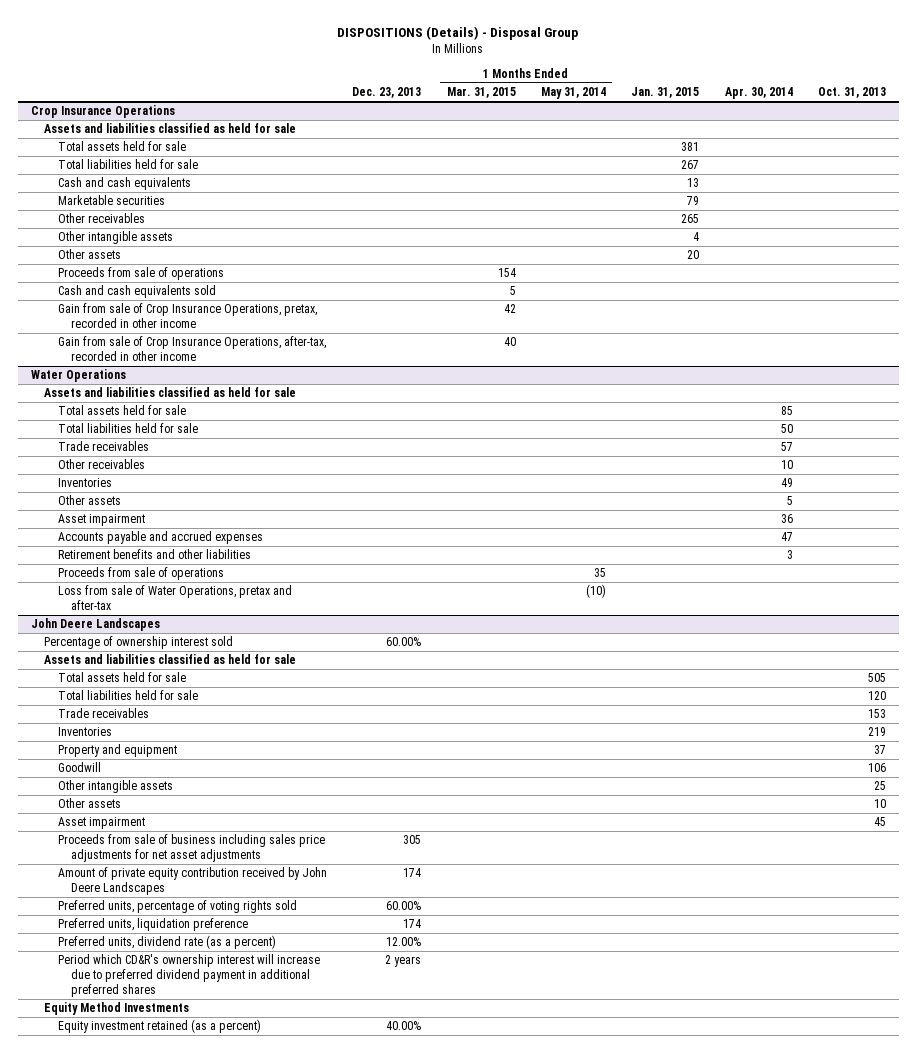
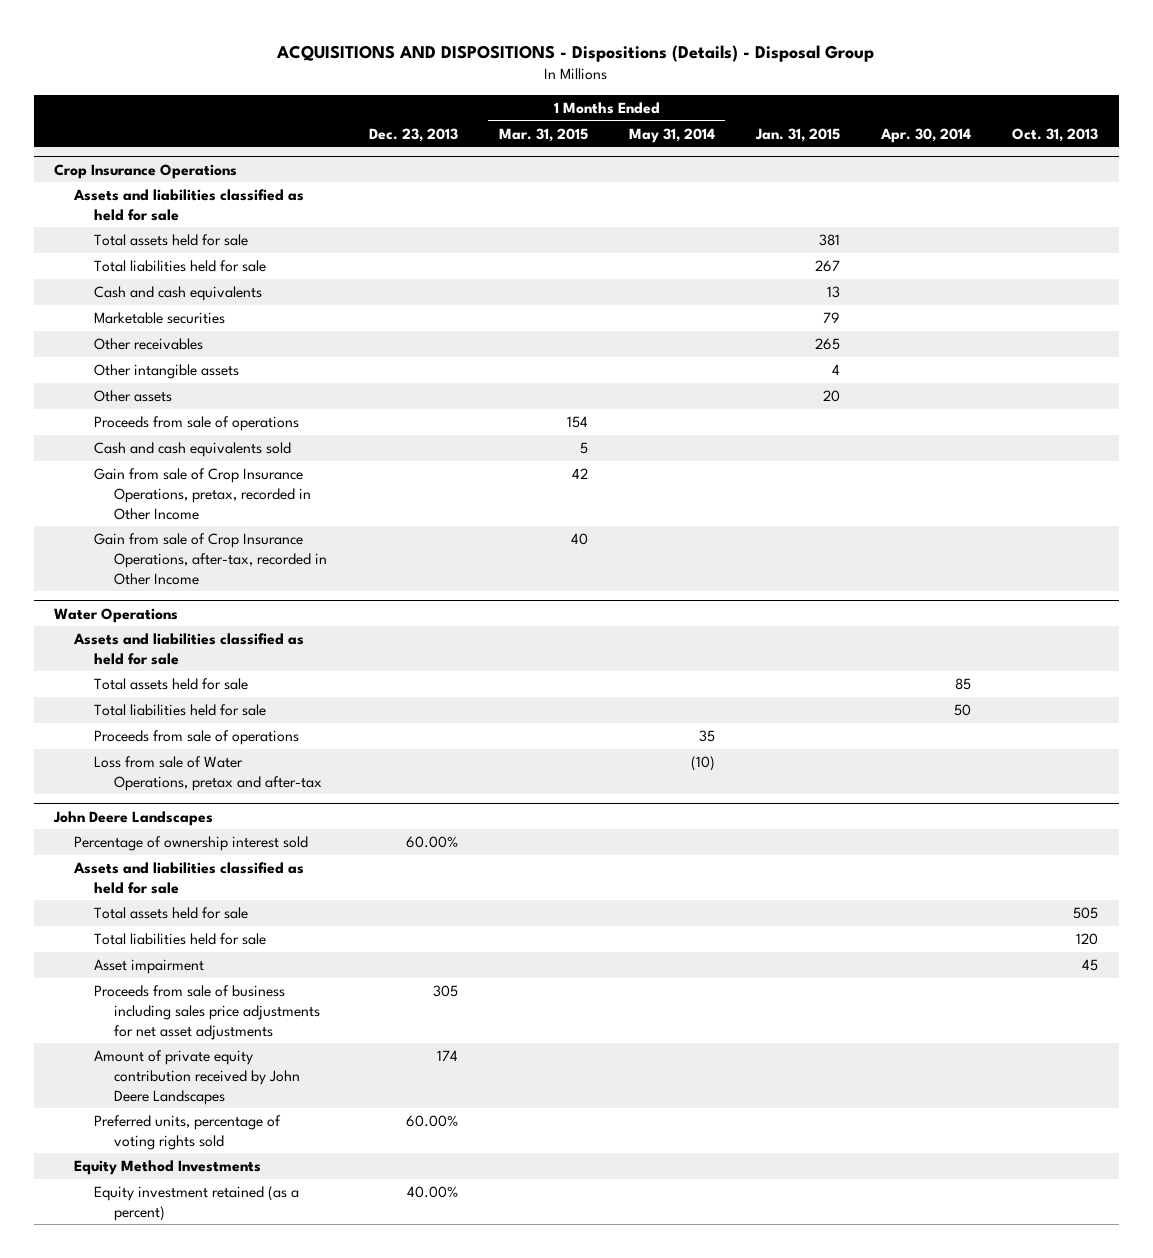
- DISPOSITIONS (Details) - Disposal Group
+ ACQUISITIONS AND DISPOSITIONS - Dispositions (Details) - Disposal Group
@ Crop Insurance Operations
- Gain from sale of Crop Insurance Operations, pretax, recorded in other income | | 42 | | | |
- Gain from sale of Crop Insurance Operations, after-tax, recorded in other income | | 40 | | | |
+ Gain from sale of Crop Insurance Operations, pretax, recorded in Other Income | | 42 | | | |
+ Gain from sale of Crop Insurance Operations, after-tax, recorded in Other Income | | 40 | | | |
@ Water Operations
- Trade receivables | | | | | 57 |
- Other receivables | | | | | 10 |
- Inventories | | | | | 49 |
- Other assets | | | | | 5 |
- Asset impairment | | | | | 36 |
- Accounts payable and accrued expenses | | | | | 47 |
- Retirement benefits and other liabilities | | | | | 3 |
@ John Deere Landscapes
- Trade receivables | | | | | | 153
- Inventories | | | | | | 219
- Property and equipment | | | | | | 37
- Goodwill | | | | | | 106
- Other intangible assets | | | | | | 25
- Other assets | | | | | | 10
- Preferred units, liquidation preference | 174 | | | | |
- Preferred units, dividend rate (as a percent) | 12.00% | | | | |
- Period which CD&R's ownership interest will increase due to preferred dividend payment in additional preferred shares | 2 years | | | | |

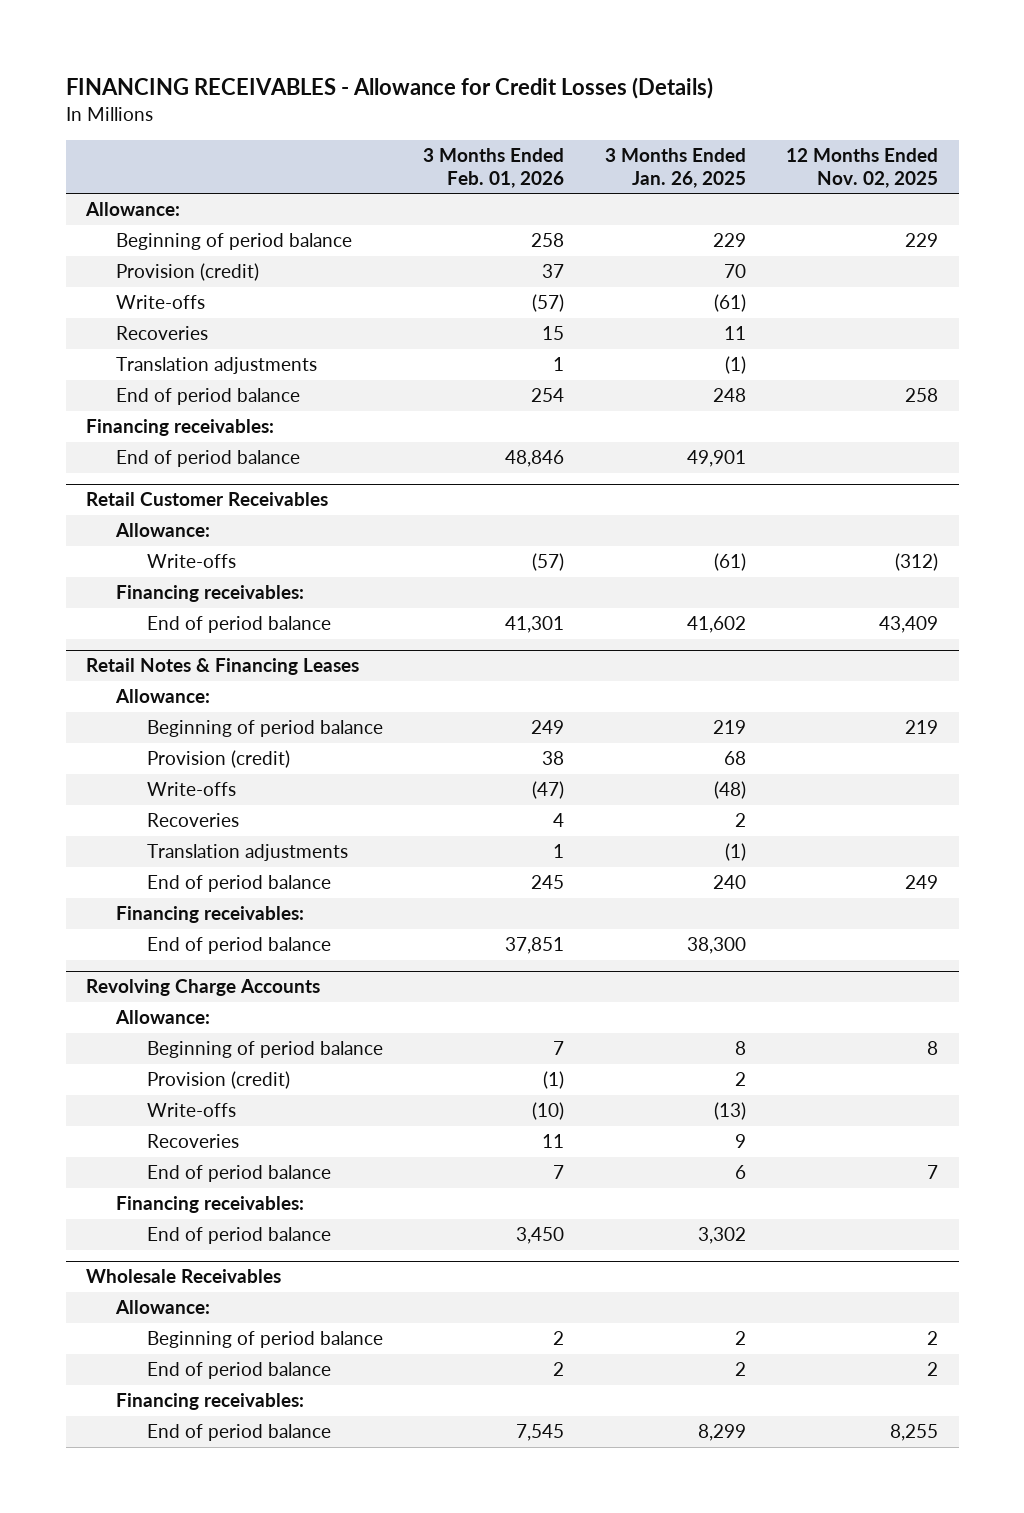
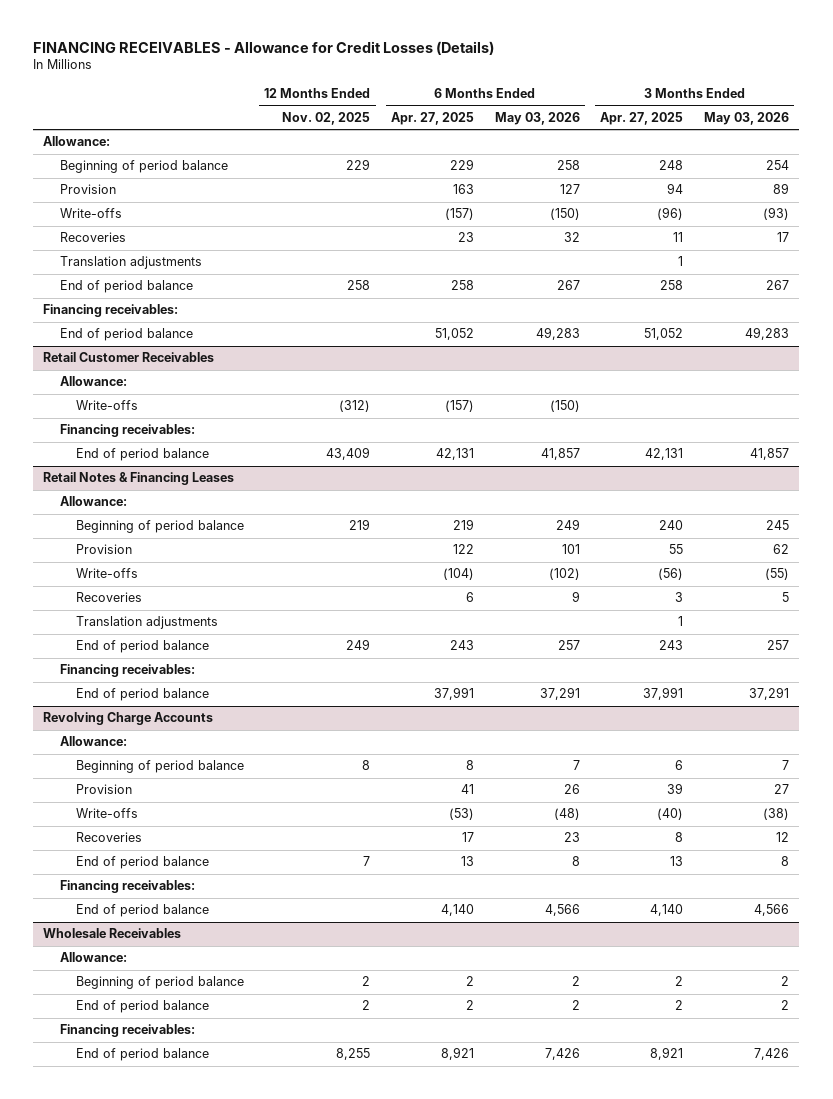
- | 3 Months Ended Feb. 01, 2026 | 3 Months Ended Jan. 26, 2025 | 12 Months Ended Nov. 02, 2025
+ | 12 Months Ended Nov. 02, 2025 | 6 Months Ended Apr. 27, 2025 | 6 Months Ended May 03, 2026 | 3 Months Ended Apr. 27, 2025 | 3 Months Ended May 03, 2026
- Provision (credit) | 37 | 70 |
+ Provision | | 163 | 127 | 94 | 89
@ Retail Notes & Financing Leases
- Provision (credit) | 38 | 68 |
+ Provision | | 122 | 101 | 55 | 62
@ Revolving Charge Accounts
- Provision (credit) | (1) | 2 |
+ Provision | | 41 | 26 | 39 | 27

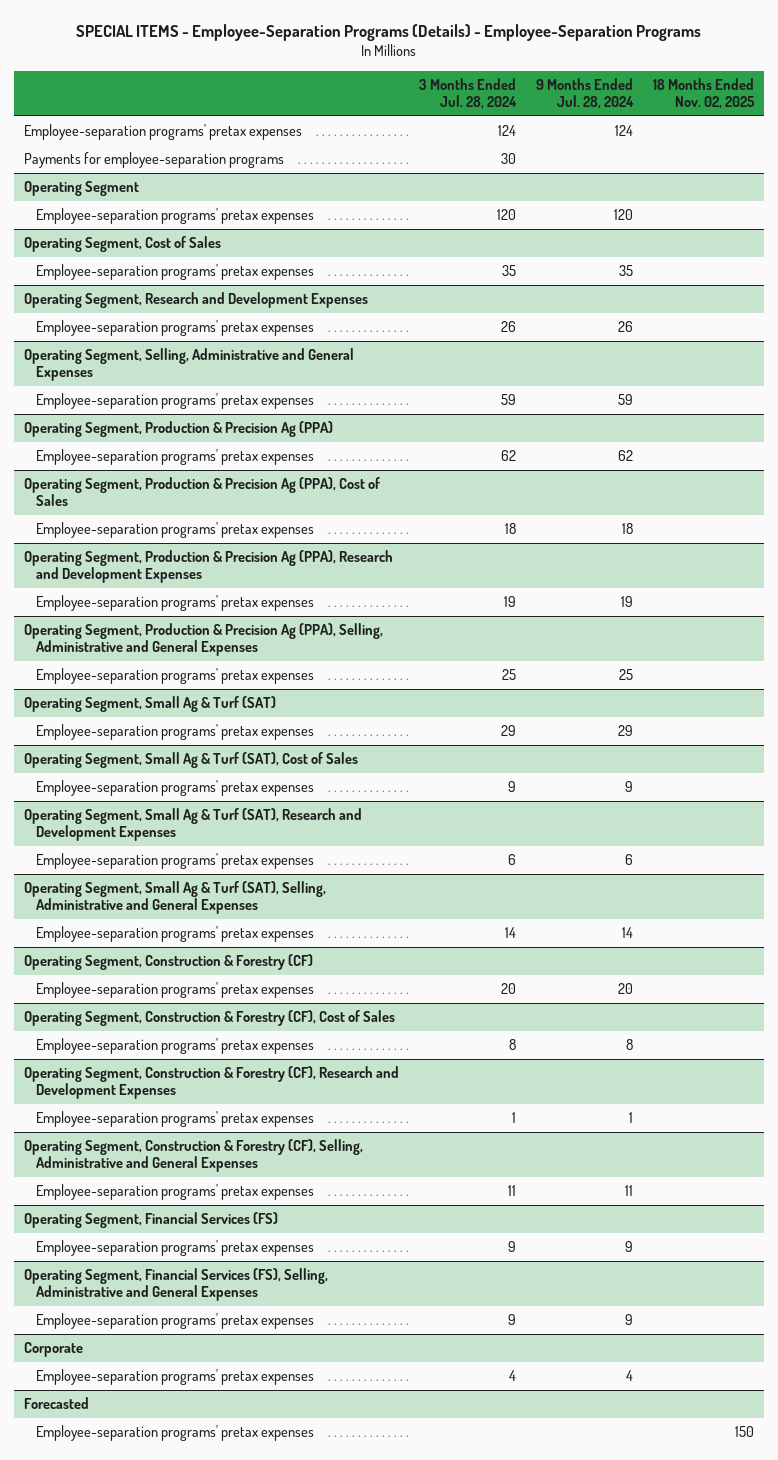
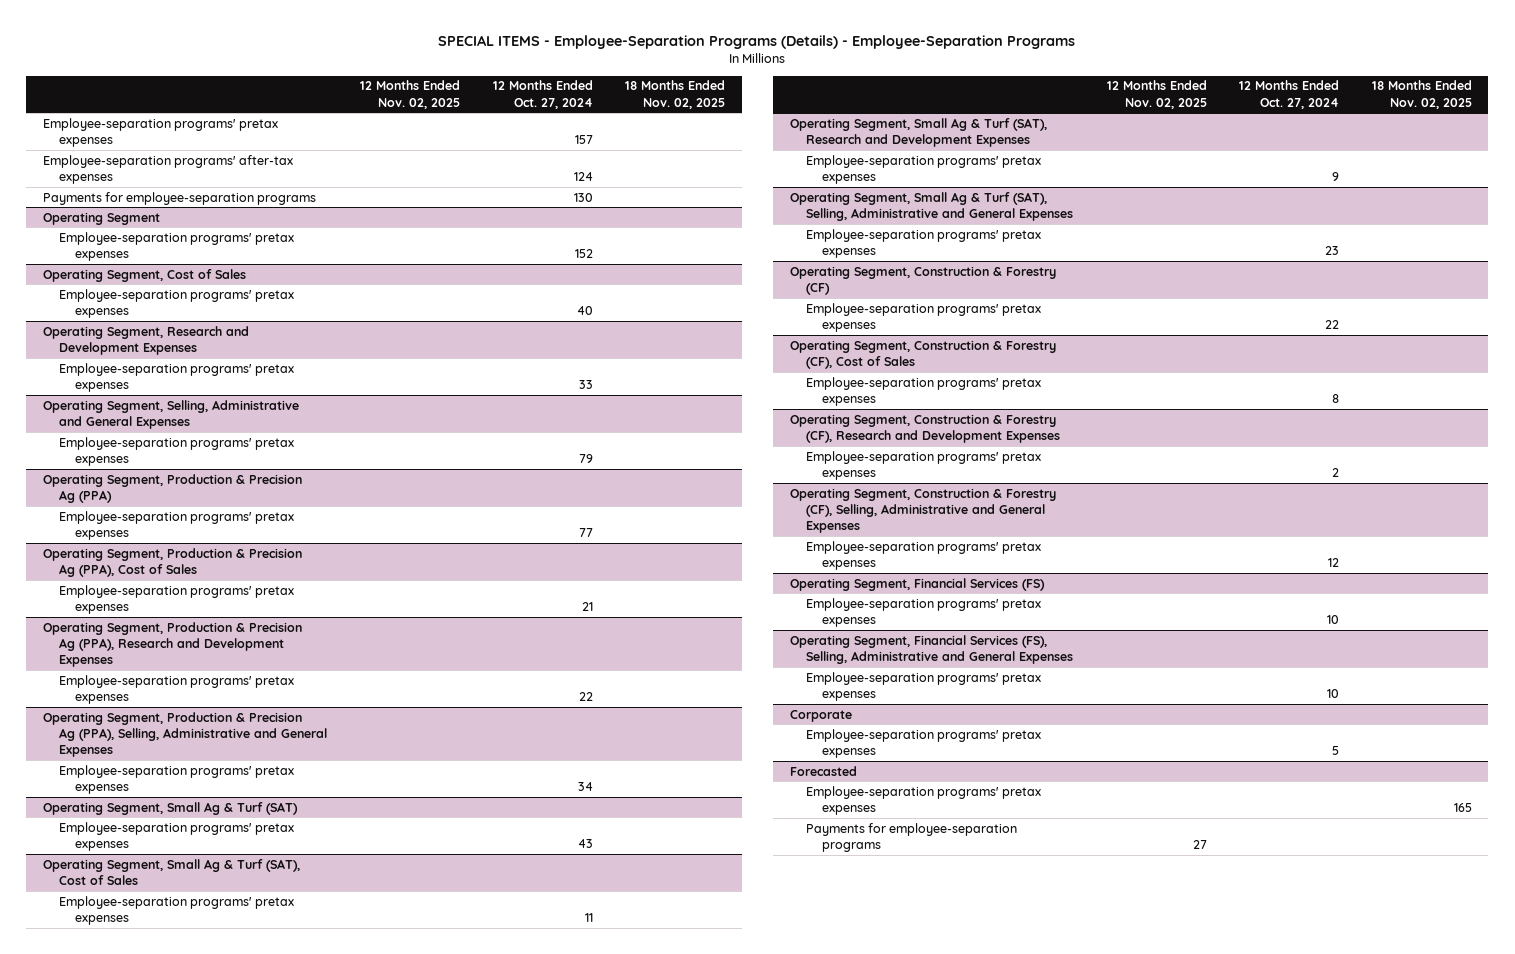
- | 3 Months Ended Jul. 28, 2024 | 9 Months Ended Jul. 28, 2024 | 18 Months Ended Nov. 02, 2025
+ | 12 Months Ended Nov. 02, 2025 | 12 Months Ended Oct. 27, 2024 | 18 Months Ended Nov. 02, 2025
+ Employee-separation programs' after-tax expenses | | 124 |
@ Forecasted
- Employee-separation programs' pretax expenses | | | 150
+ Employee-separation programs' pretax expenses | | | 165
+ Payments for employee-separation programs | 27 | |

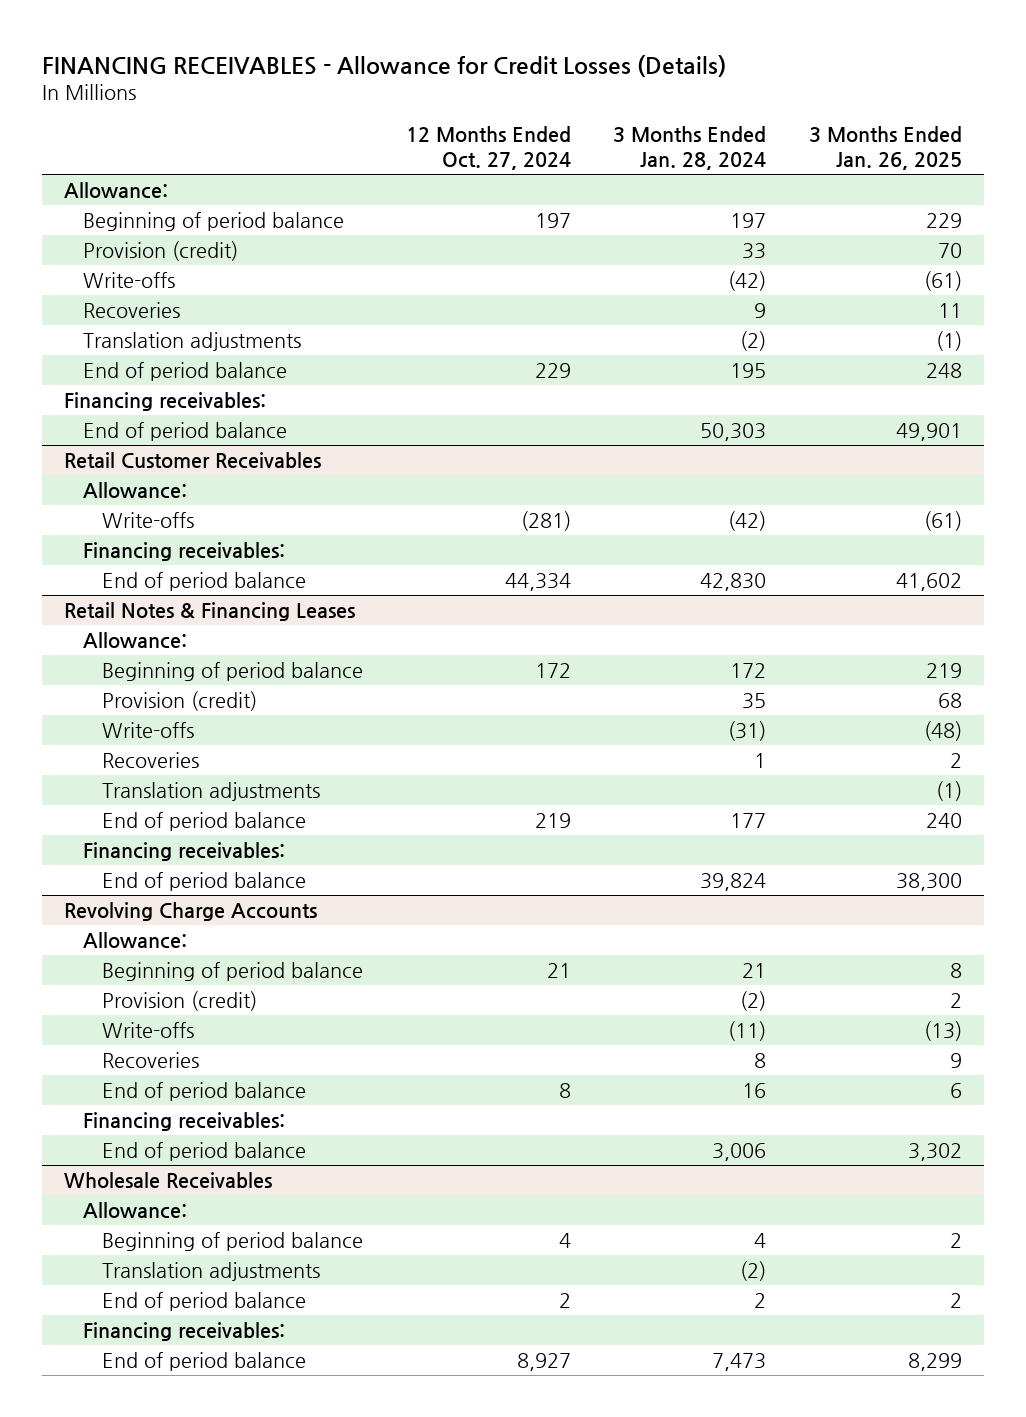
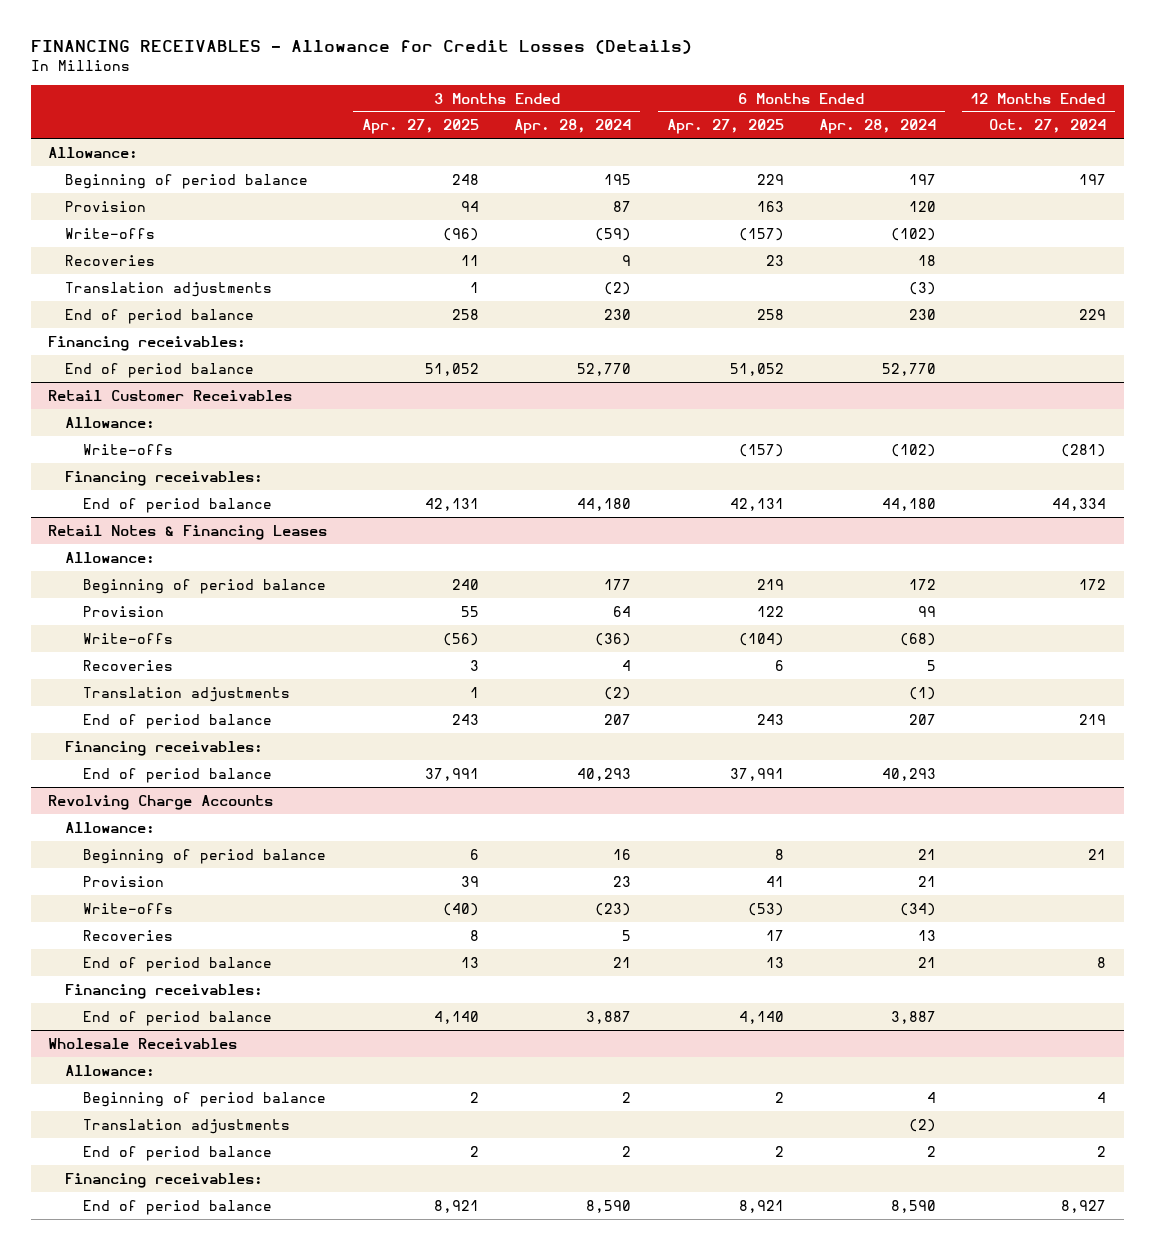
- | 12 Months Ended Oct. 27, 2024 | 3 Months Ended Jan. 28, 2024 | 3 Months Ended Jan. 26, 2025
+ | 3 Months Ended Apr. 27, 2025 | 3 Months Ended Apr. 28, 2024 | 6 Months Ended Apr. 27, 2025 | 6 Months Ended Apr. 28, 2024 | 12 Months Ended Oct. 27, 2024
- Provision (credit) | | 33 | 70
+ Provision | 94 | 87 | 163 | 120 |
@ Retail Notes & Financing Leases
- Provision (credit) | | 35 | 68
+ Provision | 55 | 64 | 122 | 99 |
@ Revolving Charge Accounts
- Provision (credit) | | (2) | 2
+ Provision | 39 | 23 | 41 | 21 |

